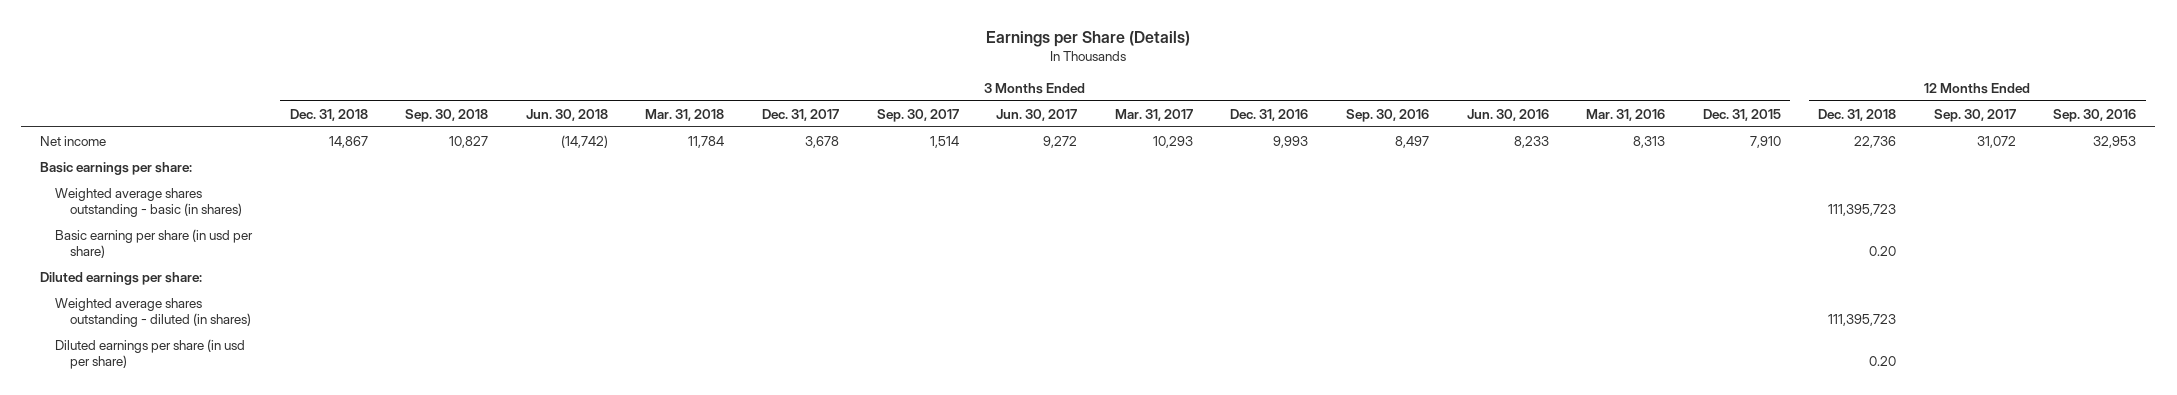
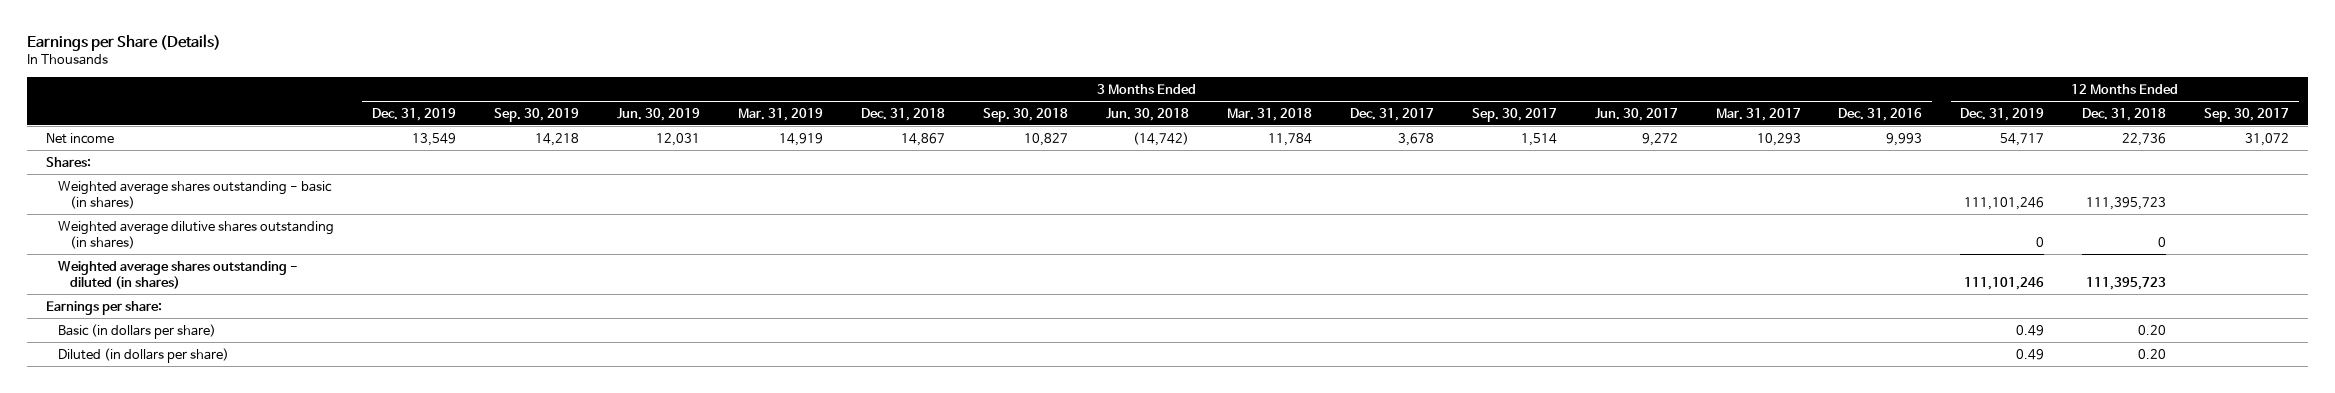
- | 3 Months Ended Dec. 31, 2018 | 3 Months Ended Sep. 30, 2018 | 3 Months Ended Jun. 30, 2018 | 3 Months Ended Mar. 31, 2018 | 3 Months Ended Dec. 31, 2017 | 3 Months Ended Sep. 30, 2017 | 3 Months Ended Jun. 30, 2017 | 3 Months Ended Mar. 31, 2017 | 3 Months Ended Dec. 31, 2016 | 3 Months Ended Sep. 30, 2016 | 3 Months Ended Jun. 30, 2016 | 3 Months Ended Mar. 31, 2016 | 3 Months Ended Dec. 31, 2015 | 12 Months Ended Dec. 31, 2018 | 12 Months Ended Sep. 30, 2017 | 12 Months Ended Sep. 30, 2016
+ | 3 Months Ended Dec. 31, 2019 | 3 Months Ended Sep. 30, 2019 | 3 Months Ended Jun. 30, 2019 | 3 Months Ended Mar. 31, 2019 | 3 Months Ended Dec. 31, 2018 | 3 Months Ended Sep. 30, 2018 | 3 Months Ended Jun. 30, 2018 | 3 Months Ended Mar. 31, 2018 | 3 Months Ended Dec. 31, 2017 | 3 Months Ended Sep. 30, 2017 | 3 Months Ended Jun. 30, 2017 | 3 Months Ended Mar. 31, 2017 | 3 Months Ended Dec. 31, 2016 | 12 Months Ended Dec. 31, 2019 | 12 Months Ended Dec. 31, 2018 | 12 Months Ended Sep. 30, 2017
- Basic earnings per share:
+ Shares:
- Basic earning per share (in usd per share) | | | | | | | | | | | | | | 0.20 | |
- Diluted earnings per share:
+ Weighted average dilutive shares outstanding (in shares) | | | | | | | | | | | | | | 0 | 0 |
- Diluted earnings per share (in usd per share) | | | | | | | | | | | | | | 0.20 | |
+ Earnings per share:
+ Basic (in dollars per share) | | | | | | | | | | | | | | 0.49 | 0.20 |
+ Diluted (in dollars per share) | | | | | | | | | | | | | | 0.49 | 0.20 |

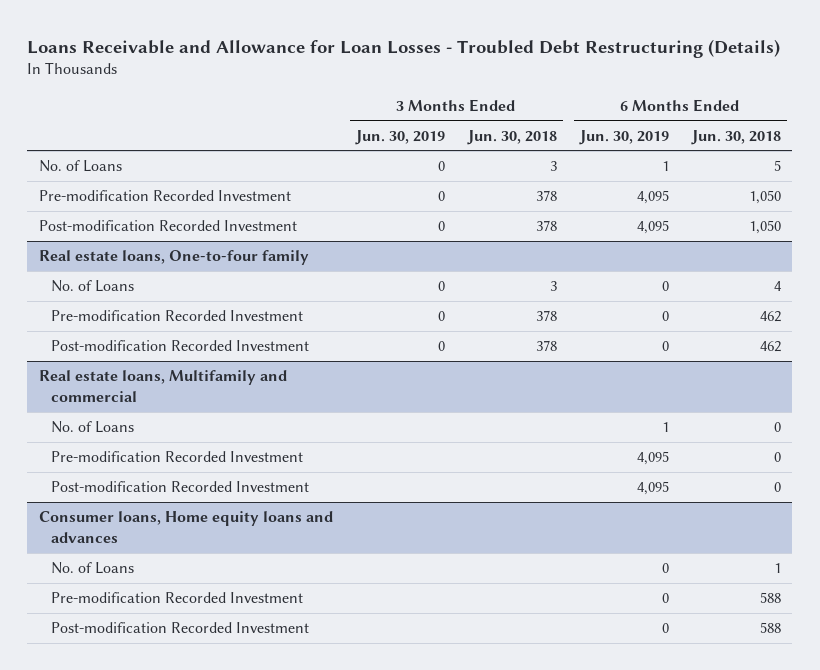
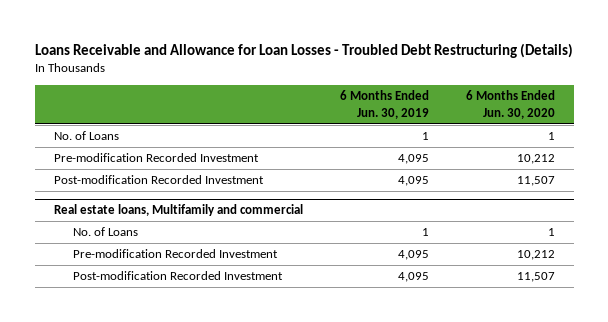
- | 3 Months Ended Jun. 30, 2019 | 3 Months Ended Jun. 30, 2018 | 6 Months Ended Jun. 30, 2019 | 6 Months Ended Jun. 30, 2018
+ | 6 Months Ended Jun. 30, 2019 | 6 Months Ended Jun. 30, 2020
- Real estate loans, One-to-four family
- No. of Loans | 0 | 3 | 0 | 4
- Pre-modification Recorded Investment | 0 | 378 | 0 | 462
- Post-modification Recorded Investment | 0 | 378 | 0 | 462
- Consumer loans, Home equity loans and advances
- No. of Loans | | | 0 | 1
- Pre-modification Recorded Investment | | | 0 | 588
- Post-modification Recorded Investment | | | 0 | 588

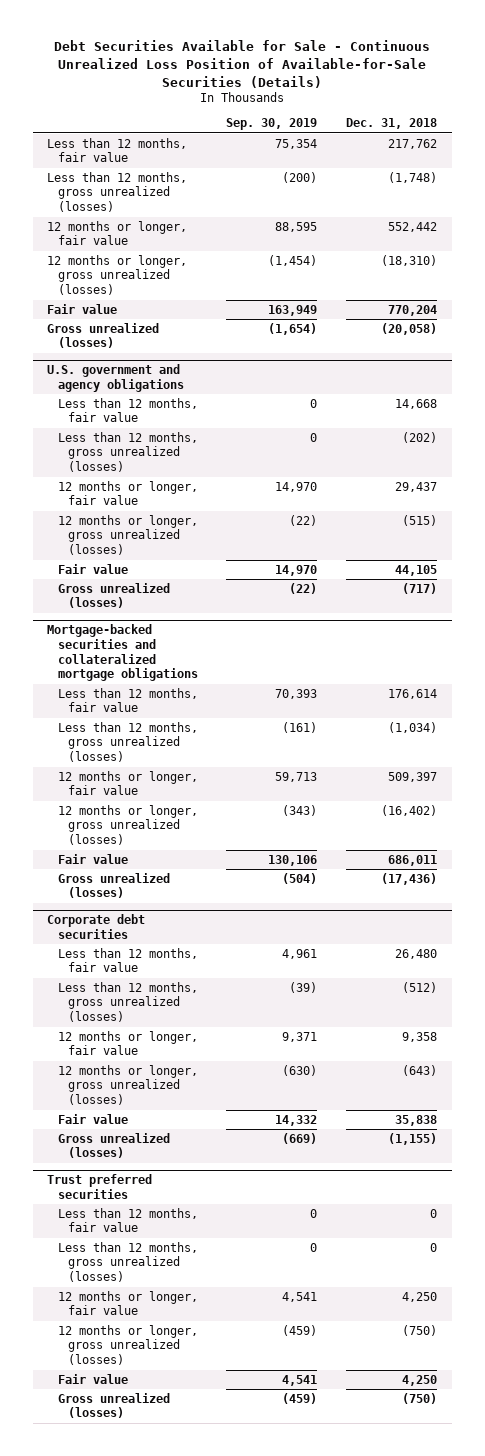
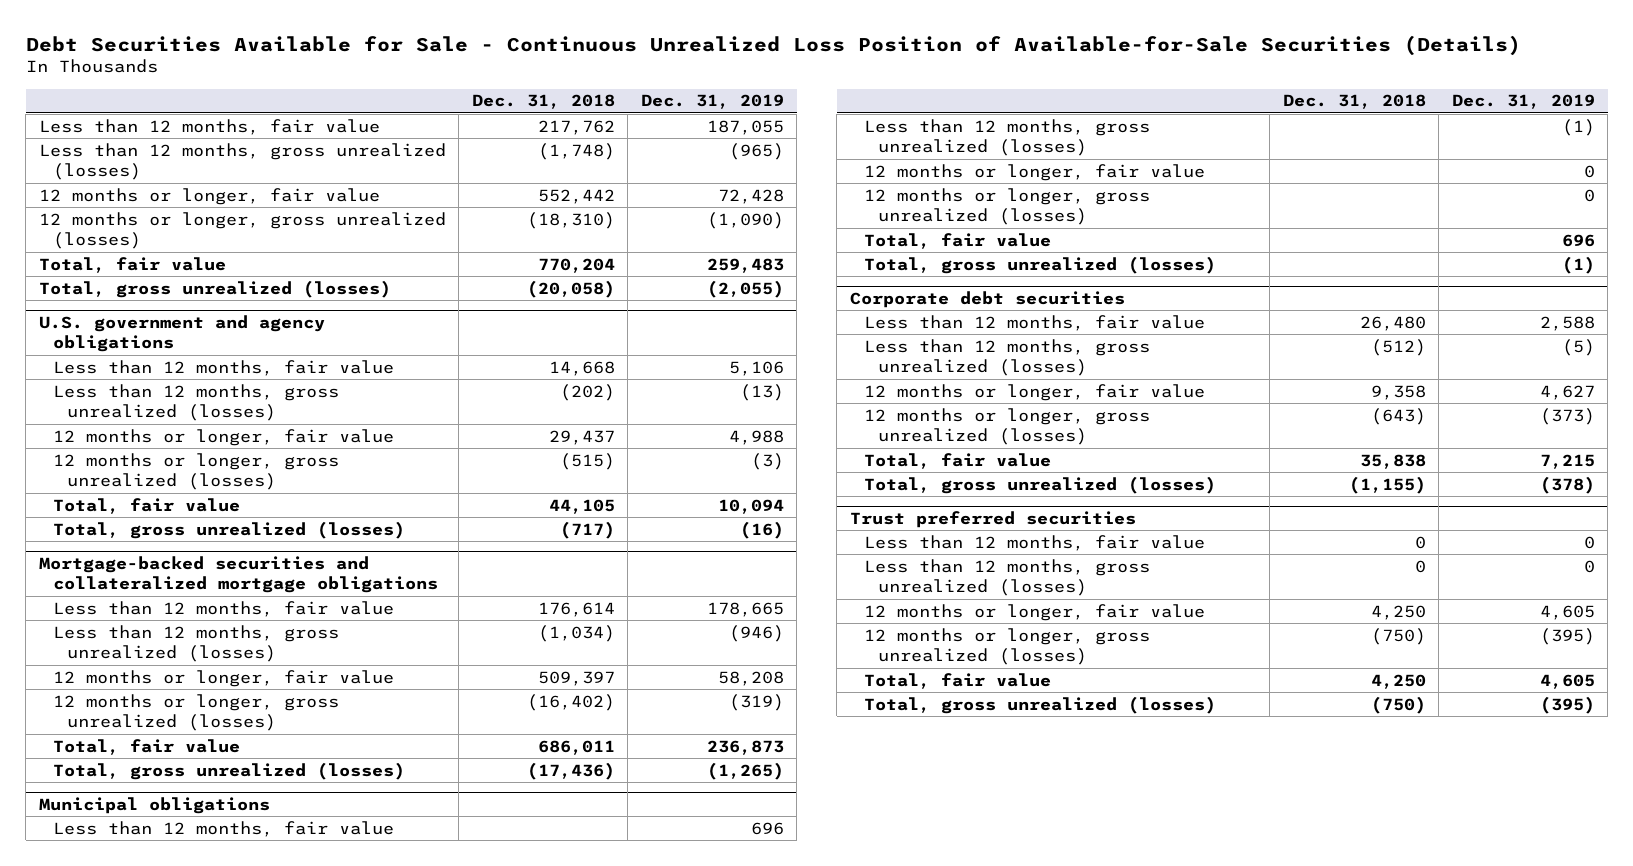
- | Sep. 30, 2019 | Dec. 31, 2018
+ | Dec. 31, 2018 | Dec. 31, 2019
- Fair value | 163,949 | 770,204
- Gross unrealized (losses) | (1,654) | (20,058)
+ Total, fair value | 770,204 | 259,483
+ Total, gross unrealized (losses) | (20,058) | (2,055)
@ U.S. government and agency obligations
- Fair value | 14,970 | 44,105
- Gross unrealized (losses) | (22) | (717)
+ Total, fair value | 44,105 | 10,094
+ Total, gross unrealized (losses) | (717) | (16)
@ Mortgage-backed securities and collateralized mortgage obligations
- Fair value | 130,106 | 686,011
- Gross unrealized (losses) | (504) | (17,436)
+ Total, fair value | 686,011 | 236,873
+ Total, gross unrealized (losses) | (17,436) | (1,265)
+ Municipal obligations
+ Less than 12 months, fair value | | 696
+ Less than 12 months, gross unrealized (losses) | | (1)
+ 12 months or longer, fair value | | 0
+ 12 months or longer, gross unrealized (losses) | | 0
+ Total, fair value | | 696
+ Total, gross unrealized (losses) | | (1)
@ Corporate debt securities
- Fair value | 14,332 | 35,838
- Gross unrealized (losses) | (669) | (1,155)
+ Total, fair value | 35,838 | 7,215
+ Total, gross unrealized (losses) | (1,155) | (378)
@ Trust preferred securities
- Fair value | 4,541 | 4,250
- Gross unrealized (losses) | (459) | (750)
+ Total, fair value | 4,250 | 4,605
+ Total, gross unrealized (losses) | (750) | (395)

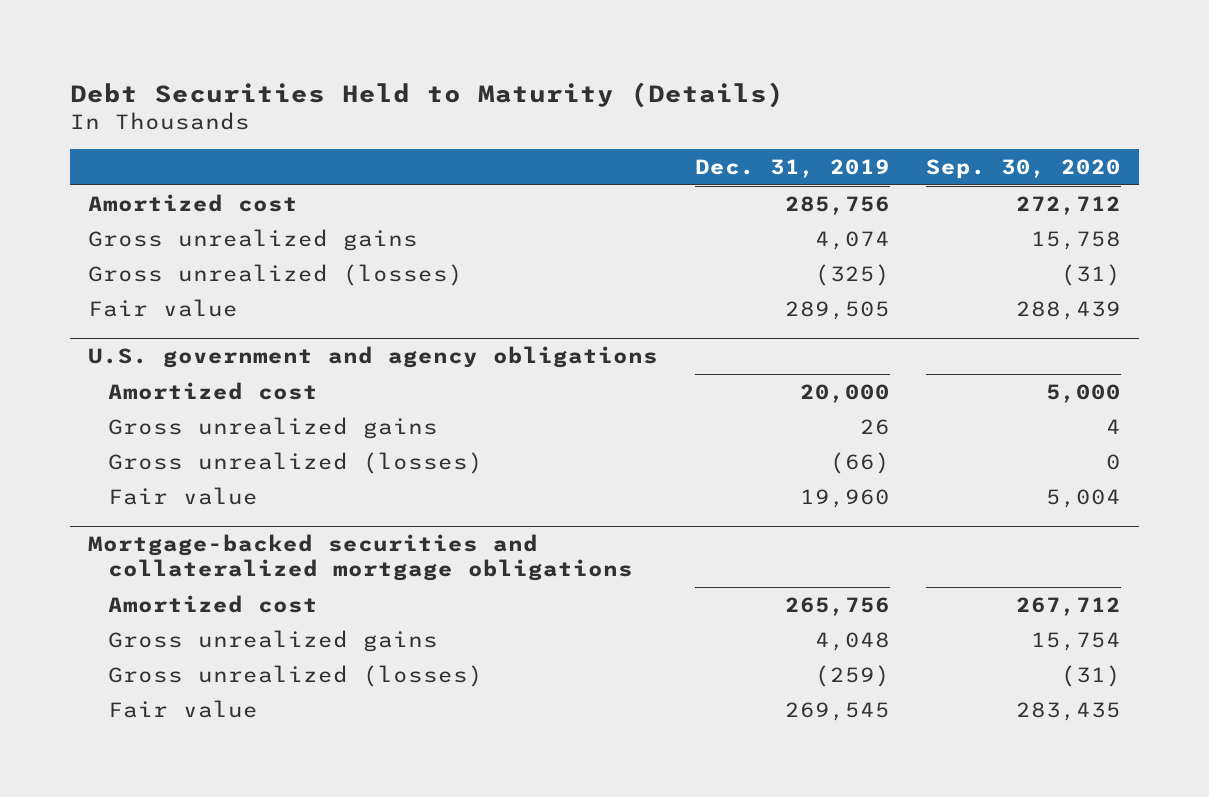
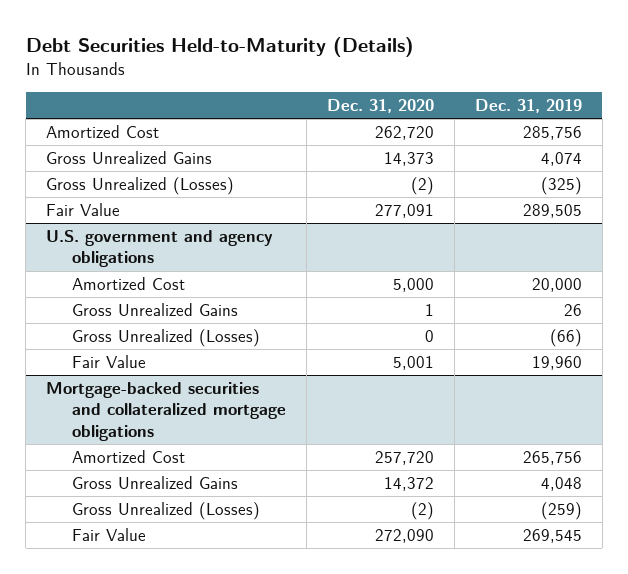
- Debt Securities Held to Maturity (Details)
+ Debt Securities Held-to-Maturity (Details)
- | Dec. 31, 2019 | Sep. 30, 2020
+ | Dec. 31, 2020 | Dec. 31, 2019
- Amortized cost | 285,756 | 272,712
- Gross unrealized gains | 4,074 | 15,758
- Gross unrealized (losses) | (325) | (31)
- Fair value | 289,505 | 288,439
+ Amortized Cost | 262,720 | 285,756
+ Gross Unrealized Gains | 14,373 | 4,074
+ Gross Unrealized (Losses) | (2) | (325)
+ Fair Value | 277,091 | 289,505
@ U.S. government and agency obligations
- Amortized cost | 20,000 | 5,000
- Gross unrealized gains | 26 | 4
- Gross unrealized (losses) | (66) | 0
- Fair value | 19,960 | 5,004
+ Amortized Cost | 5,000 | 20,000
+ Gross Unrealized Gains | 1 | 26
+ Gross Unrealized (Losses) | 0 | (66)
+ Fair Value | 5,001 | 19,960
@ Mortgage-backed securities and collateralized mortgage obligations
- Amortized cost | 265,756 | 267,712
- Gross unrealized gains | 4,048 | 15,754
- Gross unrealized (losses) | (259) | (31)
- Fair value | 269,545 | 283,435
+ Amortized Cost | 257,720 | 265,756
+ Gross Unrealized Gains | 14,372 | 4,048
+ Gross Unrealized (Losses) | (2) | (259)
+ Fair Value | 272,090 | 269,545

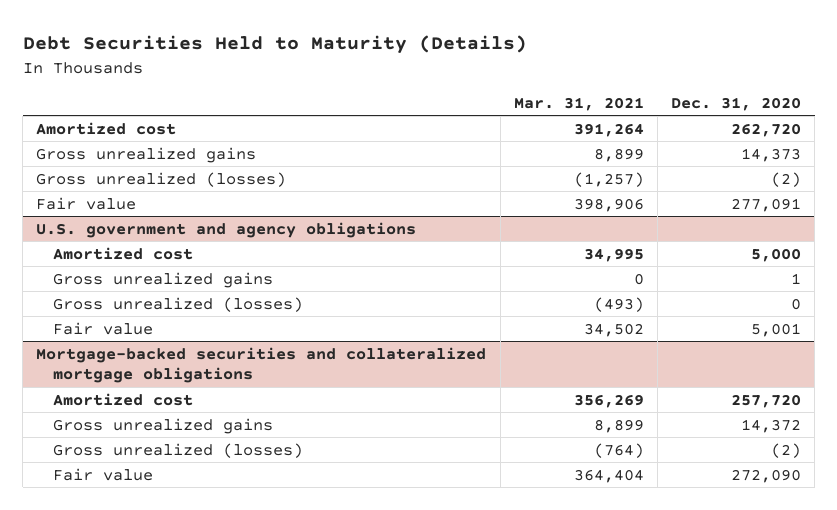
- Debt Securities Held-to-Maturity (Details)
+ Debt Securities Held to Maturity (Details)
- | Dec. 31, 2020 | Dec. 31, 2019
+ | Mar. 31, 2021 | Dec. 31, 2020
- Amortized Cost | 262,720 | 285,756
- Gross Unrealized Gains | 14,373 | 4,074
- Gross Unrealized (Losses) | (2) | (325)
- Fair Value | 277,091 | 289,505
+ Amortized cost | 391,264 | 262,720
+ Gross unrealized gains | 8,899 | 14,373
+ Gross unrealized (losses) | (1,257) | (2)
+ Fair value | 398,906 | 277,091
@ U.S. government and agency obligations
- Amortized Cost | 5,000 | 20,000
- Gross Unrealized Gains | 1 | 26
- Gross Unrealized (Losses) | 0 | (66)
- Fair Value | 5,001 | 19,960
+ Amortized cost | 34,995 | 5,000
+ Gross unrealized gains | 0 | 1
+ Gross unrealized (losses) | (493) | 0
+ Fair value | 34,502 | 5,001
@ Mortgage-backed securities and collateralized mortgage obligations
- Amortized Cost | 257,720 | 265,756
- Gross Unrealized Gains | 14,372 | 4,048
- Gross Unrealized (Losses) | (2) | (259)
- Fair Value | 272,090 | 269,545
+ Amortized cost | 356,269 | 257,720
+ Gross unrealized gains | 8,899 | 14,372
+ Gross unrealized (losses) | (764) | (2)
+ Fair value | 364,404 | 272,090

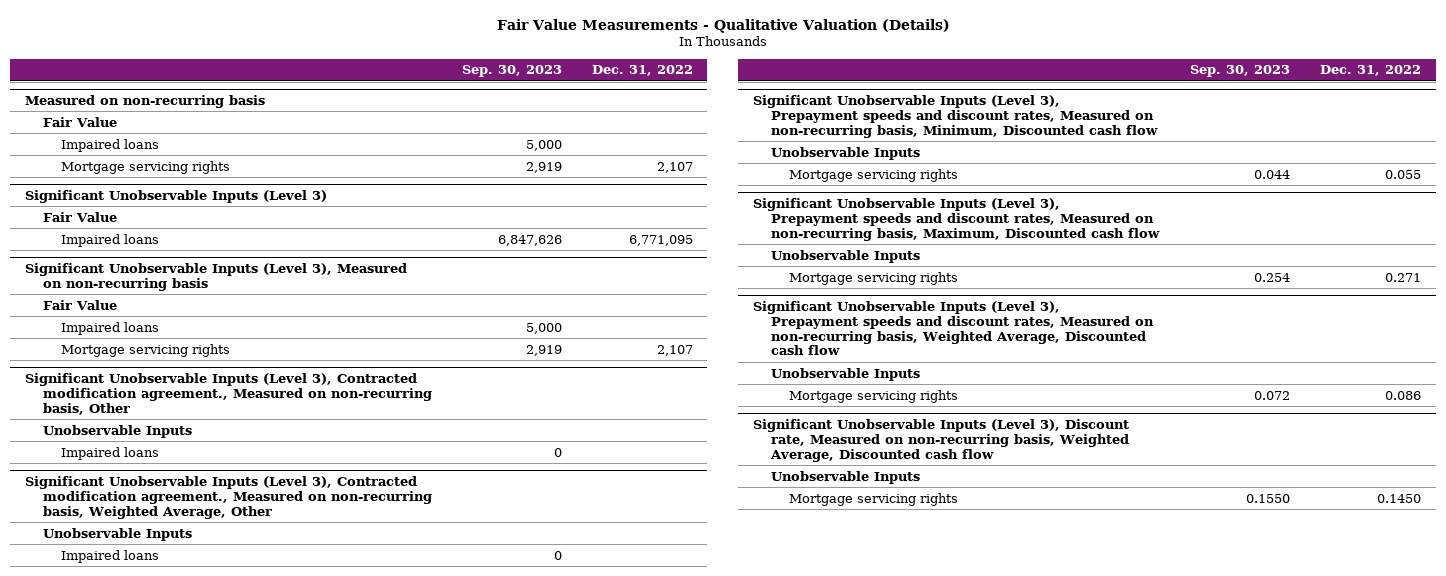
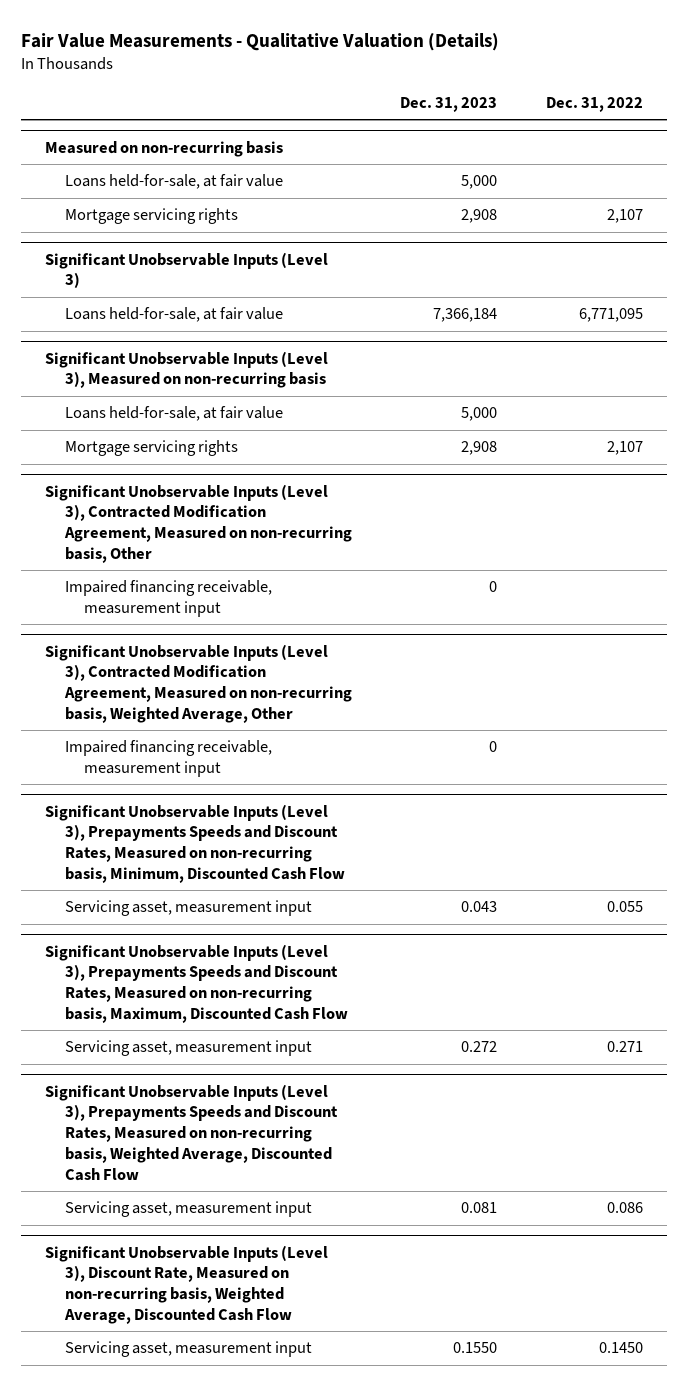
- | Sep. 30, 2023 | Dec. 31, 2022
+ | Dec. 31, 2023 | Dec. 31, 2022
@ Measured on non-recurring basis
- Fair Value
- Impaired loans | 5,000 |
+ Loans held-for-sale, at fair value | 5,000 |
@ Significant Unobservable Inputs (Level 3)
- Fair Value
- Impaired loans | 6,847,626 | 6,771,095
+ Loans held-for-sale, at fair value | 7,366,184 | 6,771,095
@ Significant Unobservable Inputs (Level 3), Measured on non-recurring basis
- Fair Value
- Impaired loans | 5,000 |
+ Loans held-for-sale, at fair value | 5,000 |
- Significant Unobservable Inputs (Level 3), Contracted modification agreement., Measured on non-recurring basis, Other
- Unobservable Inputs
- Impaired loans | 0 |
- Significant Unobservable Inputs (Level 3), Contracted modification agreement., Measured on non-recurring basis, Weighted Average, Other
- Unobservable Inputs
- Impaired loans | 0 |
- Significant Unobservable Inputs (Level 3), Prepayment speeds and discount rates, Measured on non-recurring basis, Minimum, Discounted cash flow
- Unobservable Inputs
- Mortgage servicing rights | 0.044 | 0.055
- Significant Unobservable Inputs (Level 3), Prepayment speeds and discount rates, Measured on non-recurring basis, Maximum, Discounted cash flow
- Unobservable Inputs
- Mortgage servicing rights | 0.254 | 0.271
- Significant Unobservable Inputs (Level 3), Prepayment speeds and discount rates, Measured on non-recurring basis, Weighted Average, Discounted cash flow
- Unobservable Inputs
- Mortgage servicing rights | 0.072 | 0.086
- Significant Unobservable Inputs (Level 3), Discount rate, Measured on non-recurring basis, Weighted Average, Discounted cash flow
- Unobservable Inputs
- Mortgage servicing rights | 0.1550 | 0.1450
+ Significant Unobservable Inputs (Level 3), Contracted Modification Agreement, Measured on non-recurring basis, Other
+ Impaired financing receivable, measurement input | 0 |
+ Significant Unobservable Inputs (Level 3), Contracted Modification Agreement, Measured on non-recurring basis, Weighted Average, Other
+ Impaired financing receivable, measurement input | 0 |
+ Significant Unobservable Inputs (Level 3), Prepayments Speeds and Discount Rates, Measured on non-recurring basis, Minimum, Discounted Cash Flow
+ Servicing asset, measurement input | 0.043 | 0.055
+ Significant Unobservable Inputs (Level 3), Prepayments Speeds and Discount Rates, Measured on non-recurring basis, Maximum, Discounted Cash Flow
+ Servicing asset, measurement input | 0.272 | 0.271
+ Significant Unobservable Inputs (Level 3), Prepayments Speeds and Discount Rates, Measured on non-recurring basis, Weighted Average, Discounted Cash Flow
+ Servicing asset, measurement input | 0.081 | 0.086
+ Significant Unobservable Inputs (Level 3), Discount Rate, Measured on non-recurring basis, Weighted Average, Discounted Cash Flow
+ Servicing asset, measurement input | 0.1550 | 0.1450

